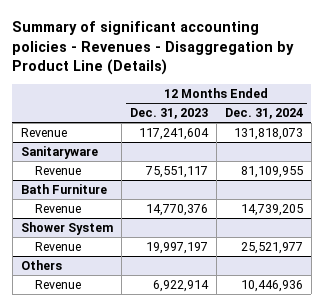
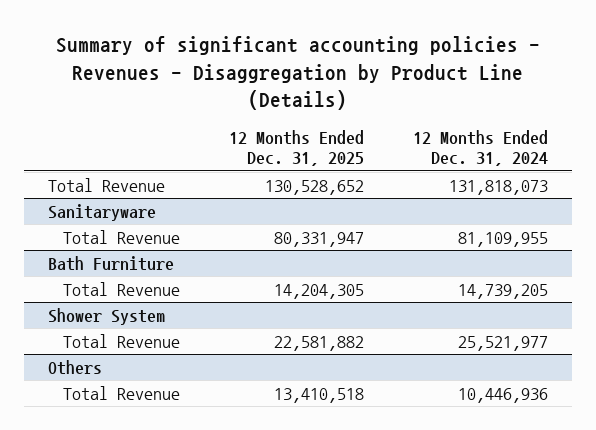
- | 12 Months Ended Dec. 31, 2023 | 12 Months Ended Dec. 31, 2024
+ | 12 Months Ended Dec. 31, 2025 | 12 Months Ended Dec. 31, 2024
- Revenue | 117,241,604 | 131,818,073
+ Total Revenue | 130,528,652 | 131,818,073
@ Sanitaryware
- Revenue | 75,551,117 | 81,109,955
+ Total Revenue | 80,331,947 | 81,109,955
@ Bath Furniture
- Revenue | 14,770,376 | 14,739,205
+ Total Revenue | 14,204,305 | 14,739,205
@ Shower System
- Revenue | 19,997,197 | 25,521,977
+ Total Revenue | 22,581,882 | 25,521,977
@ Others
- Revenue | 6,922,914 | 10,446,936
+ Total Revenue | 13,410,518 | 10,446,936

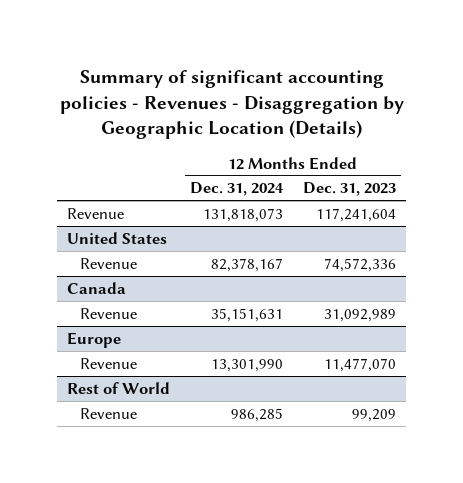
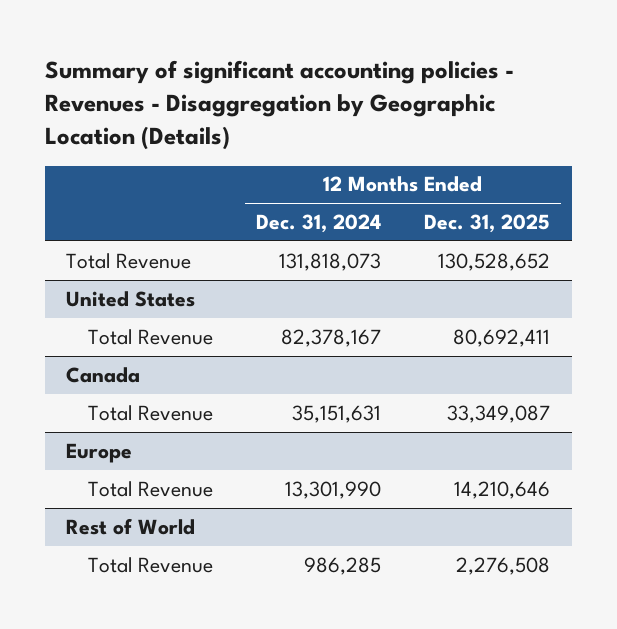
- | 12 Months Ended Dec. 31, 2024 | 12 Months Ended Dec. 31, 2023
+ | 12 Months Ended Dec. 31, 2024 | 12 Months Ended Dec. 31, 2025
- Revenue | 131,818,073 | 117,241,604
+ Total Revenue | 131,818,073 | 130,528,652
@ United States
- Revenue | 82,378,167 | 74,572,336
+ Total Revenue | 82,378,167 | 80,692,411
@ Canada
- Revenue | 35,151,631 | 31,092,989
+ Total Revenue | 35,151,631 | 33,349,087
@ Europe
- Revenue | 13,301,990 | 11,477,070
+ Total Revenue | 13,301,990 | 14,210,646
@ Rest of World
- Revenue | 986,285 | 99,209
+ Total Revenue | 986,285 | 2,276,508

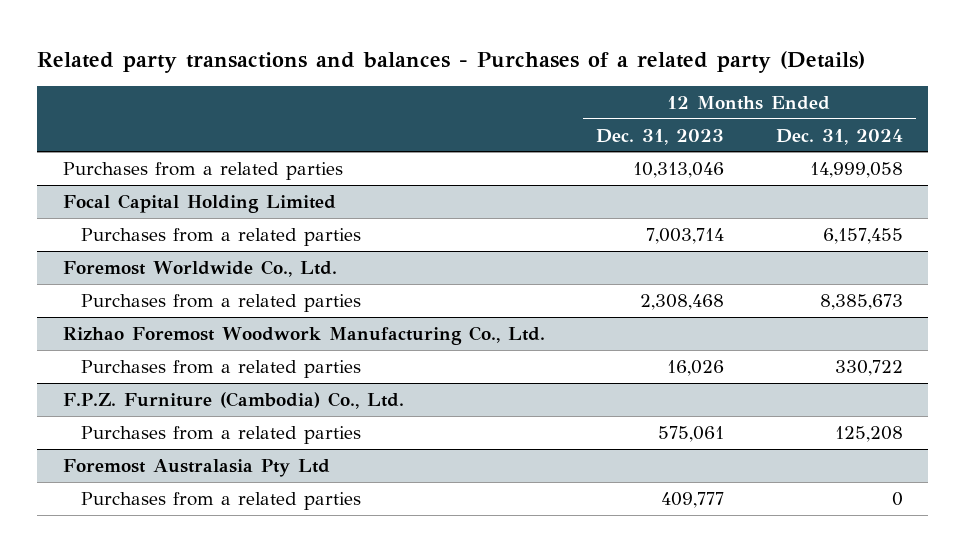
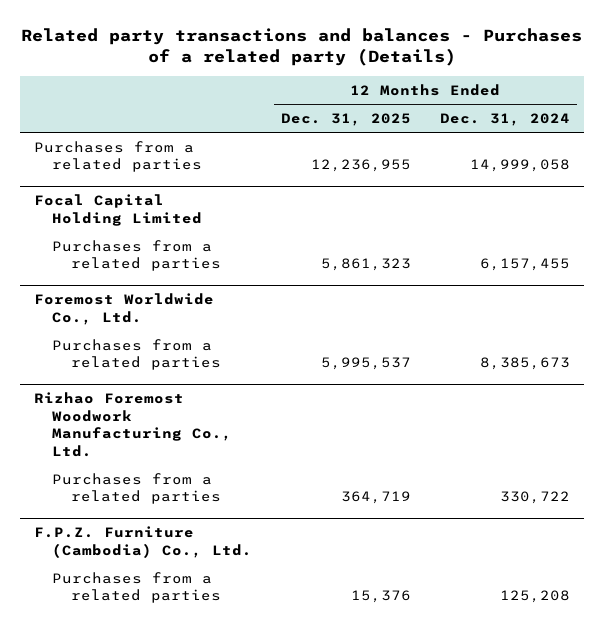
- | 12 Months Ended Dec. 31, 2023 | 12 Months Ended Dec. 31, 2024
+ | 12 Months Ended Dec. 31, 2025 | 12 Months Ended Dec. 31, 2024
- Foremost Australasia Pty Ltd
- Purchases from a related parties | 409,777 | 0

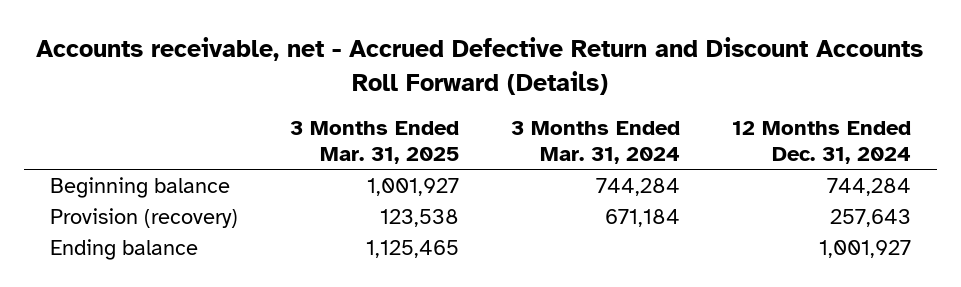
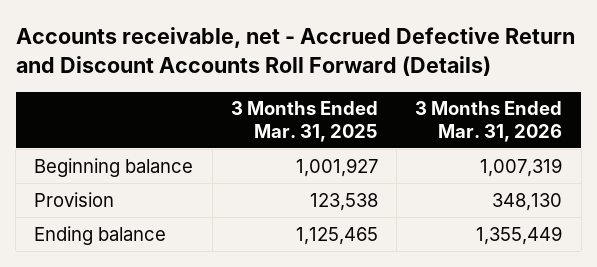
- | 3 Months Ended Mar. 31, 2025 | 3 Months Ended Mar. 31, 2024 | 12 Months Ended Dec. 31, 2024
+ | 3 Months Ended Mar. 31, 2025 | 3 Months Ended Mar. 31, 2026
- Provision (recovery) | 123,538 | 671,184 | 257,643
+ Provision | 123,538 | 348,130

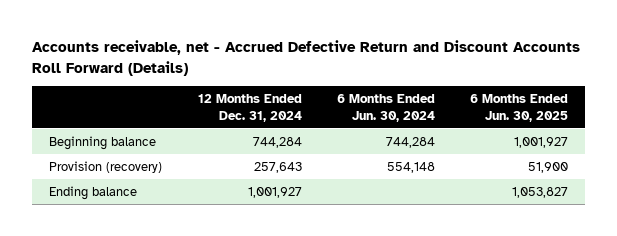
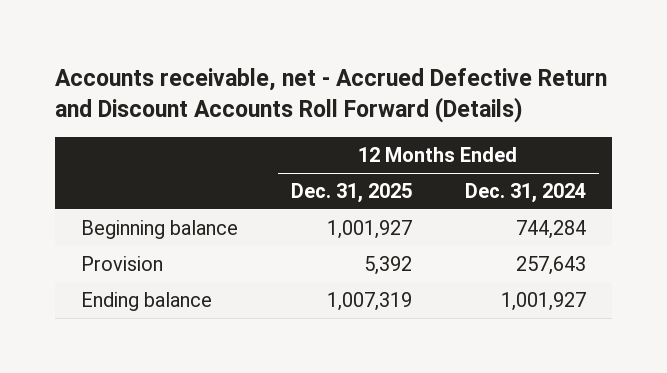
- | 12 Months Ended Dec. 31, 2024 | 6 Months Ended Jun. 30, 2024 | 6 Months Ended Jun. 30, 2025
+ | 12 Months Ended Dec. 31, 2025 | 12 Months Ended Dec. 31, 2024
- Provision (recovery) | 257,643 | 554,148 | 51,900
+ Provision | 5,392 | 257,643

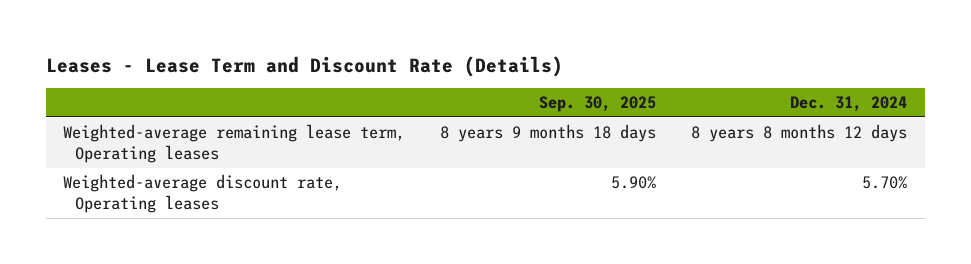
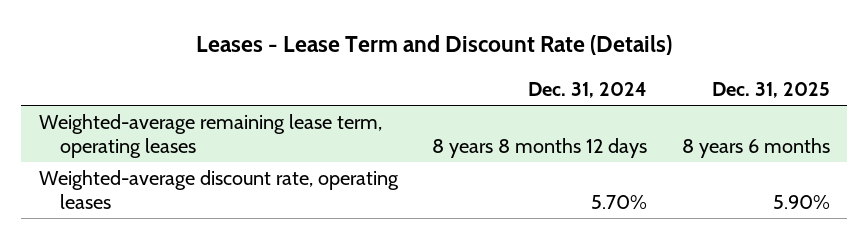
- | Sep. 30, 2025 | Dec. 31, 2024
+ | Dec. 31, 2024 | Dec. 31, 2025
- Weighted-average remaining lease term, Operating leases | 8 years 9 months 18 days | 8 years 8 months 12 days
- Weighted-average discount rate, Operating leases | 5.90% | 5.70%
+ Weighted-average remaining lease term, operating leases | 8 years 8 months 12 days | 8 years 6 months
+ Weighted-average discount rate, operating leases | 5.70% | 5.90%

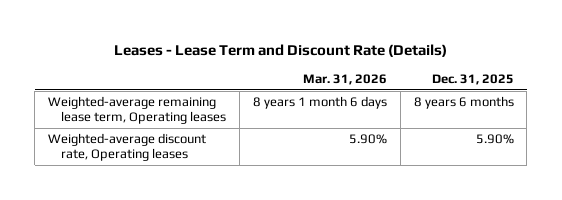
- | Dec. 31, 2024 | Dec. 31, 2025
+ | Mar. 31, 2026 | Dec. 31, 2025
- Weighted-average remaining lease term, operating leases | 8 years 8 months 12 days | 8 years 6 months
- Weighted-average discount rate, operating leases | 5.70% | 5.90%
+ Weighted-average remaining lease term, Operating leases | 8 years 1 month 6 days | 8 years 6 months
+ Weighted-average discount rate, Operating leases | 5.90% | 5.90%

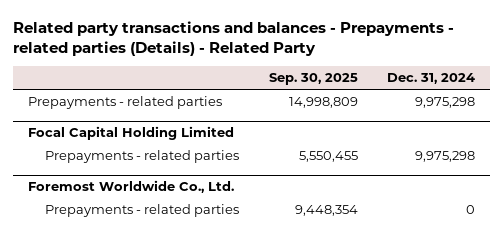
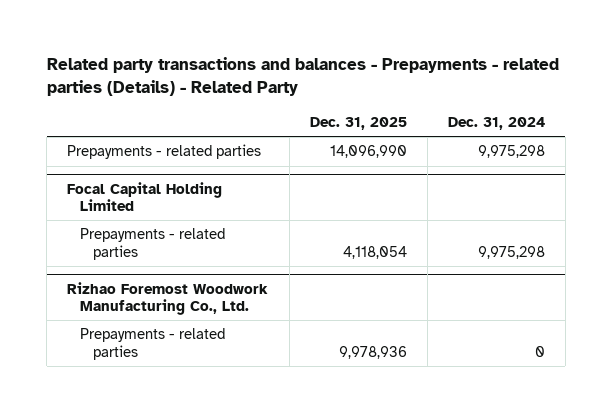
- | Sep. 30, 2025 | Dec. 31, 2024
+ | Dec. 31, 2025 | Dec. 31, 2024
- Foremost Worldwide Co., Ltd.
+ Rizhao Foremost Woodwork Manufacturing Co., Ltd.

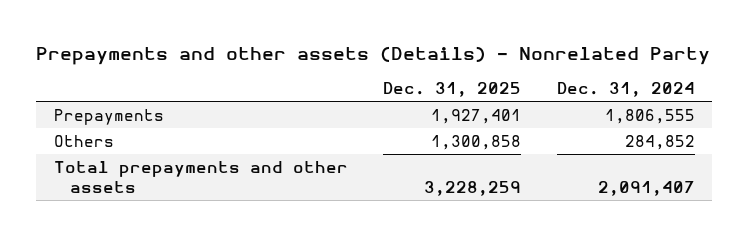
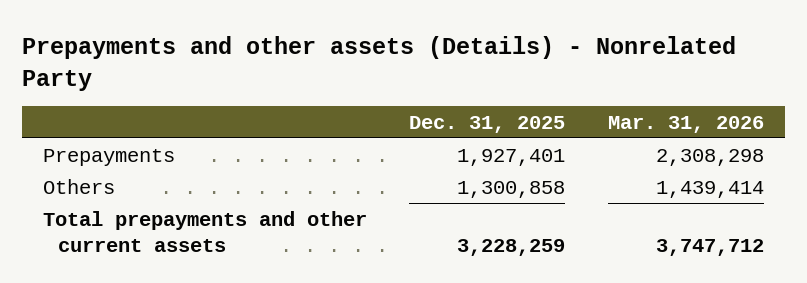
- | Dec. 31, 2025 | Dec. 31, 2024
+ | Dec. 31, 2025 | Mar. 31, 2026
- Total prepayments and other assets | 3,228,259 | 2,091,407
+ Total prepayments and other current assets | 3,228,259 | 3,747,712

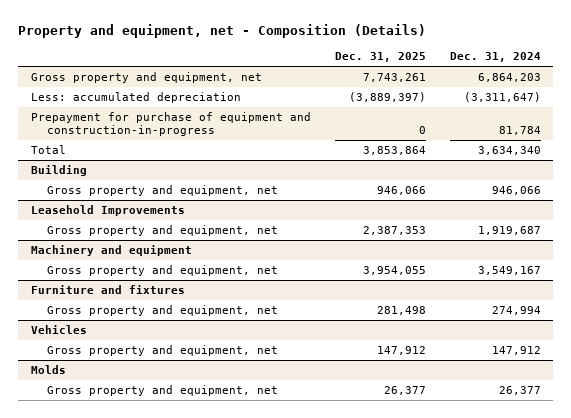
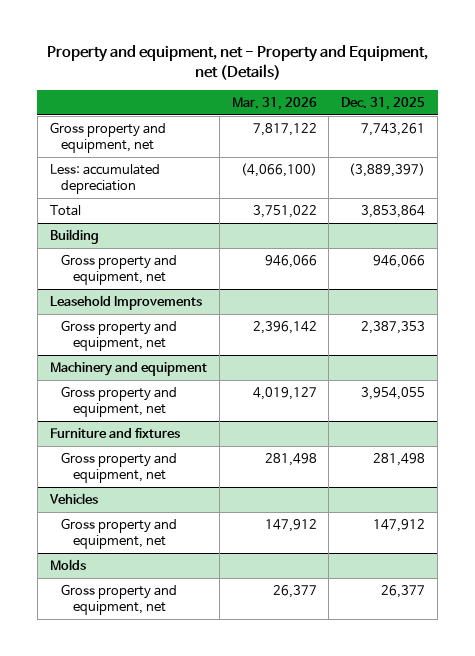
- Property and equipment, net - Composition (Details)
+ Property and equipment, net - Property and Equipment, net (Details)
- | Dec. 31, 2025 | Dec. 31, 2024
+ | Mar. 31, 2026 | Dec. 31, 2025
- Prepayment for purchase of equipment and construction-in-progress | 0 | 81,784

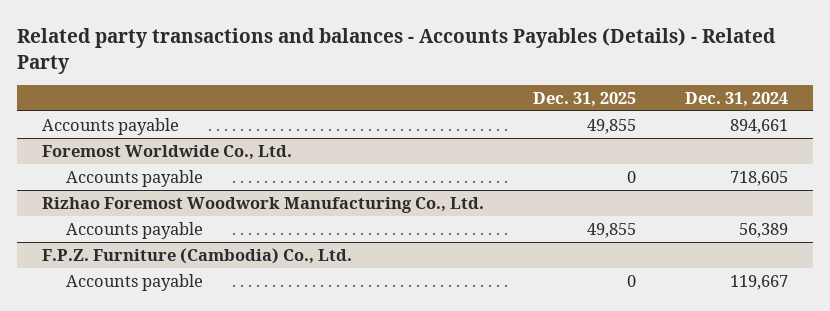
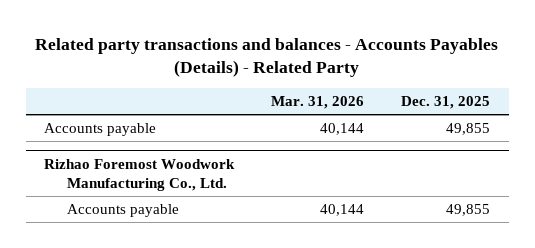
- | Dec. 31, 2025 | Dec. 31, 2024
+ | Mar. 31, 2026 | Dec. 31, 2025
- Foremost Worldwide Co., Ltd.
- Accounts payable | 0 | 718,605
- F.P.Z. Furniture (Cambodia) Co., Ltd.
- Accounts payable | 0 | 119,667

